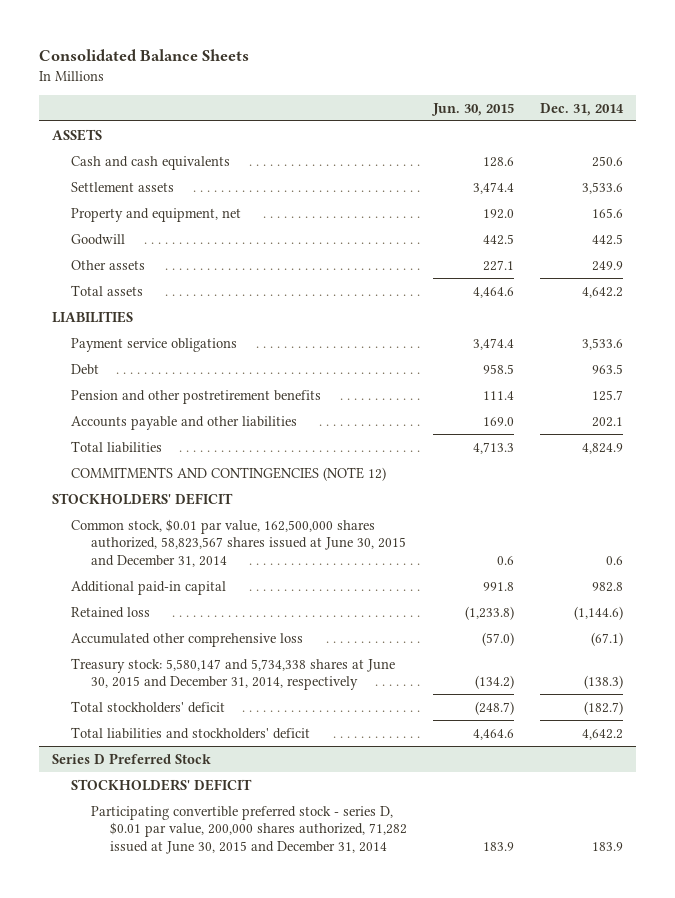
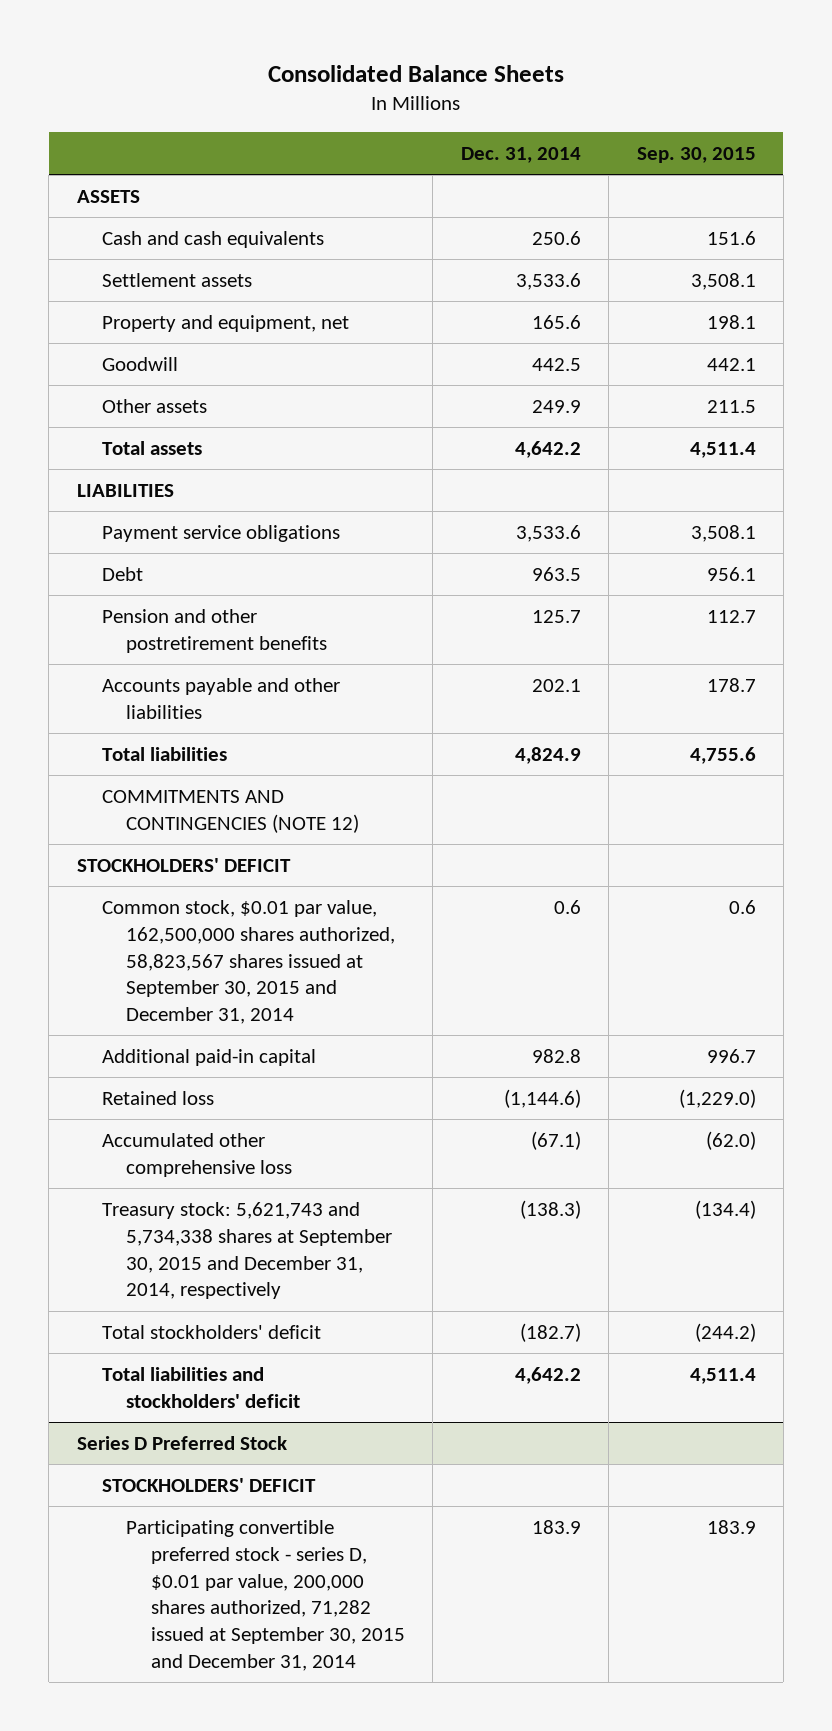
- | Jun. 30, 2015 | Dec. 31, 2014
+ | Dec. 31, 2014 | Sep. 30, 2015
- Common stock, $0.01 par value, 162,500,000 shares authorized, 58,823,567 shares issued at June 30, 2015 and December 31, 2014 | 0.6 | 0.6
+ Common stock, $0.01 par value, 162,500,000 shares authorized, 58,823,567 shares issued at September 30, 2015 and December 31, 2014 | 0.6 | 0.6
- Treasury stock: 5,580,147 and 5,734,338 shares at June 30, 2015 and December 31, 2014, respectively | (134.2) | (138.3)
+ Treasury stock: 5,621,743 and 5,734,338 shares at September 30, 2015 and December 31, 2014, respectively | (138.3) | (134.4)
@ Series D Preferred Stock
- Participating convertible preferred stock - series D, $0.01 par value, 200,000 shares authorized, 71,282 issued at June 30, 2015 and December 31, 2014 | 183.9 | 183.9
+ Participating convertible preferred stock - series D, $0.01 par value, 200,000 shares authorized, 71,282 issued at September 30, 2015 and December 31, 2014 | 183.9 | 183.9

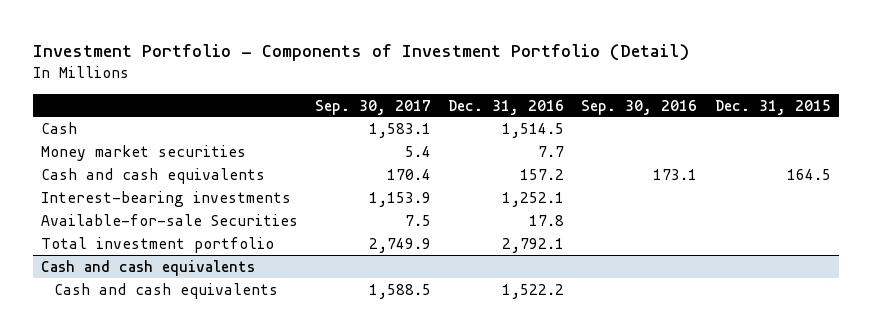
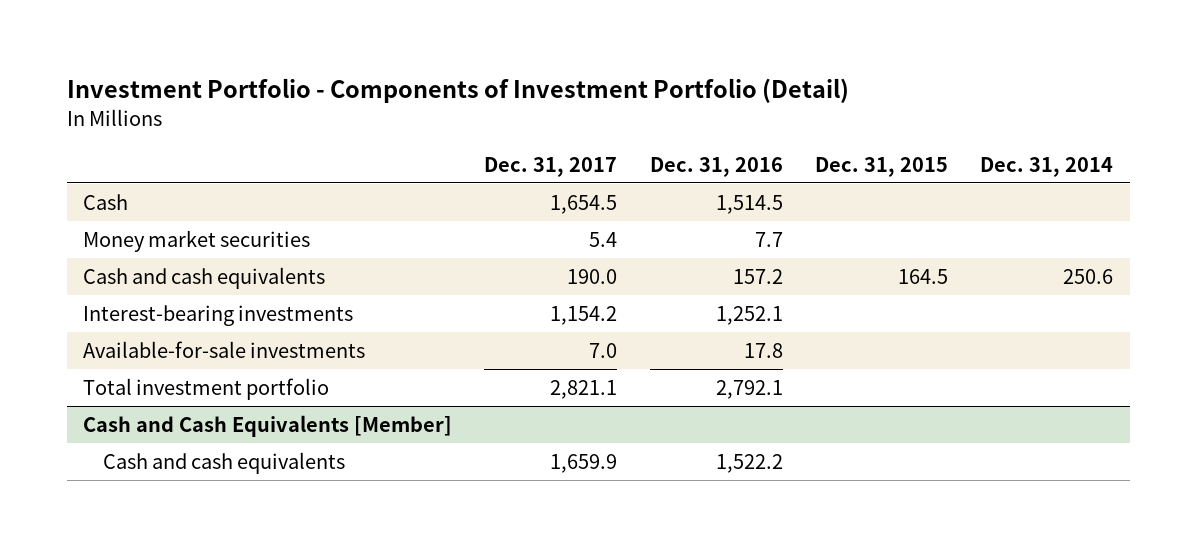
- | Sep. 30, 2017 | Dec. 31, 2016 | Sep. 30, 2016 | Dec. 31, 2015
+ | Dec. 31, 2017 | Dec. 31, 2016 | Dec. 31, 2015 | Dec. 31, 2014
- Available-for-sale Securities | 7.5 | 17.8 | |
+ Available-for-sale investments | 7.0 | 17.8 | |
- Cash and cash equivalents
+ Cash and Cash Equivalents [Member]

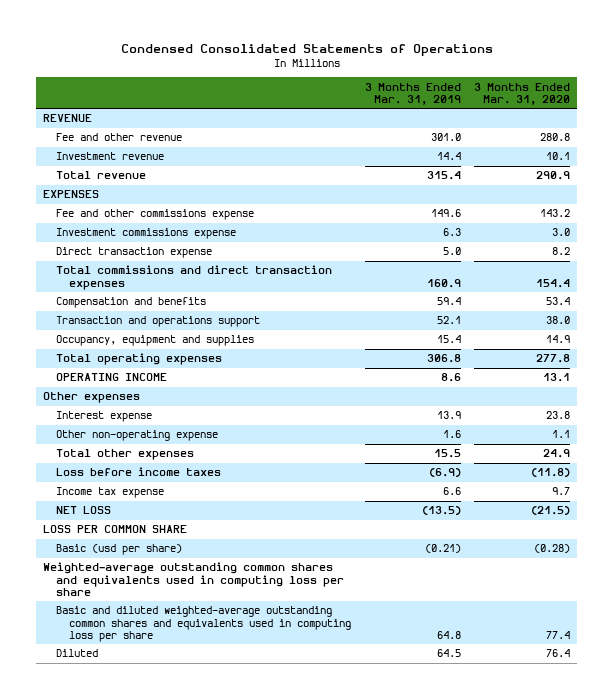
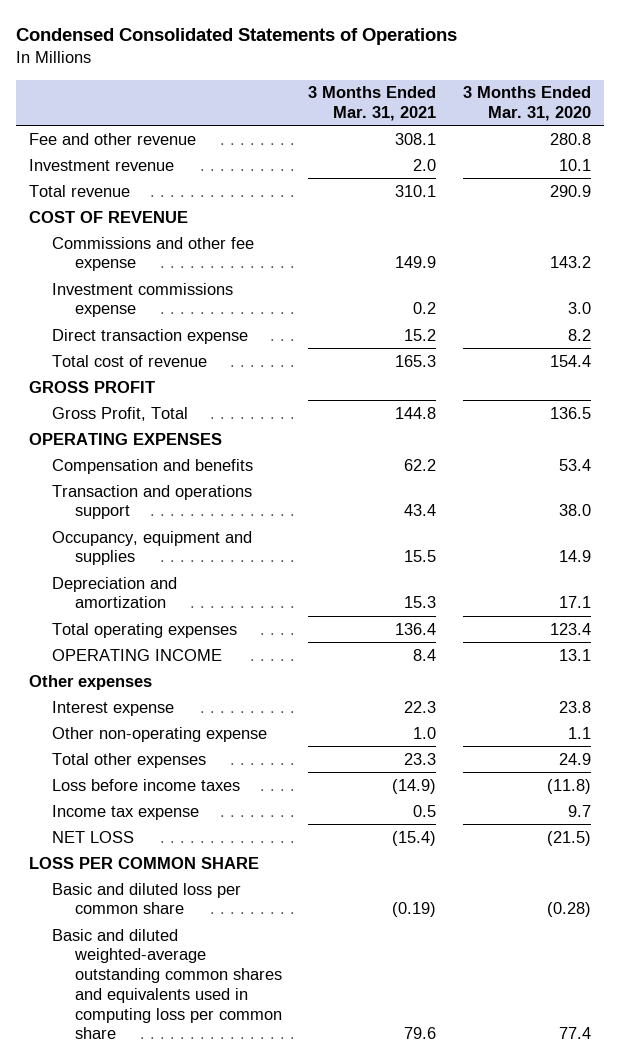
- | 3 Months Ended Mar. 31, 2019 | 3 Months Ended Mar. 31, 2020
+ | 3 Months Ended Mar. 31, 2021 | 3 Months Ended Mar. 31, 2020
- REVENUE
- EXPENSES
- Fee and other commissions expense | 149.6 | 143.2
+ COST OF REVENUE
+ Commissions and other fee expense | 149.9 | 143.2
- Total commissions and direct transaction expenses | 160.9 | 154.4
+ Total cost of revenue | 165.3 | 154.4
+ GROSS PROFIT
+ Gross Profit, Total | 144.8 | 136.5
+ OPERATING EXPENSES
- Total operating expenses | 306.8 | 277.8
+ Depreciation and amortization | 15.3 | 17.1
+ Total operating expenses | 136.4 | 123.4
- Basic (usd per share) | (0.21) | (0.28)
- Weighted-average outstanding common shares and equivalents used in computing loss per share
- Basic and diluted weighted-average outstanding common shares and equivalents used in computing loss per share | 64.8 | 77.4
- Diluted | 64.5 | 76.4
+ Basic and diluted loss per common share | (0.19) | (0.28)
+ Basic and diluted weighted-average outstanding common shares and equivalents used in computing loss per common share | 79.6 | 77.4

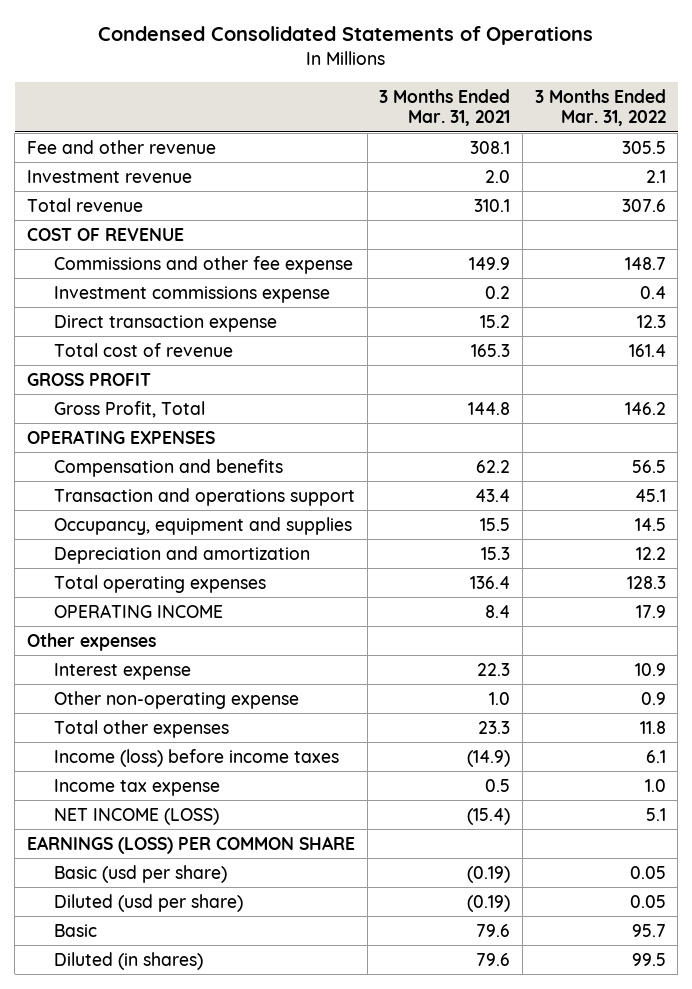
- | 3 Months Ended Mar. 31, 2021 | 3 Months Ended Mar. 31, 2020
+ | 3 Months Ended Mar. 31, 2021 | 3 Months Ended Mar. 31, 2022
- Loss before income taxes | (14.9) | (11.8)
+ Income (loss) before income taxes | (14.9) | 6.1
- NET LOSS | (15.4) | (21.5)
- LOSS PER COMMON SHARE
- Basic and diluted loss per common share | (0.19) | (0.28)
- Basic and diluted weighted-average outstanding common shares and equivalents used in computing loss per common share | 79.6 | 77.4
+ NET INCOME (LOSS) | (15.4) | 5.1
+ EARNINGS (LOSS) PER COMMON SHARE
+ Basic (usd per share) | (0.19) | 0.05
+ Diluted (usd per share) | (0.19) | 0.05
+ Basic | 79.6 | 95.7
+ Diluted (in shares) | 79.6 | 99.5

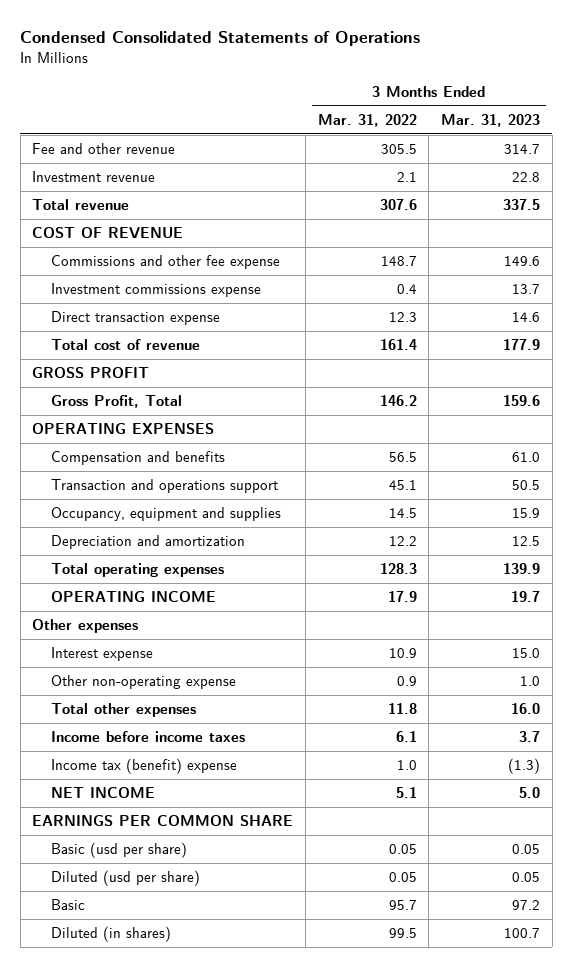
- | 3 Months Ended Mar. 31, 2021 | 3 Months Ended Mar. 31, 2022
+ | 3 Months Ended Mar. 31, 2022 | 3 Months Ended Mar. 31, 2023
- Income (loss) before income taxes | (14.9) | 6.1
- Income tax expense | 0.5 | 1.0
- NET INCOME (LOSS) | (15.4) | 5.1
- EARNINGS (LOSS) PER COMMON SHARE
+ Income before income taxes | 6.1 | 3.7
+ Income tax (benefit) expense | 1.0 | (1.3)
+ NET INCOME | 5.1 | 5.0
+ EARNINGS PER COMMON SHARE

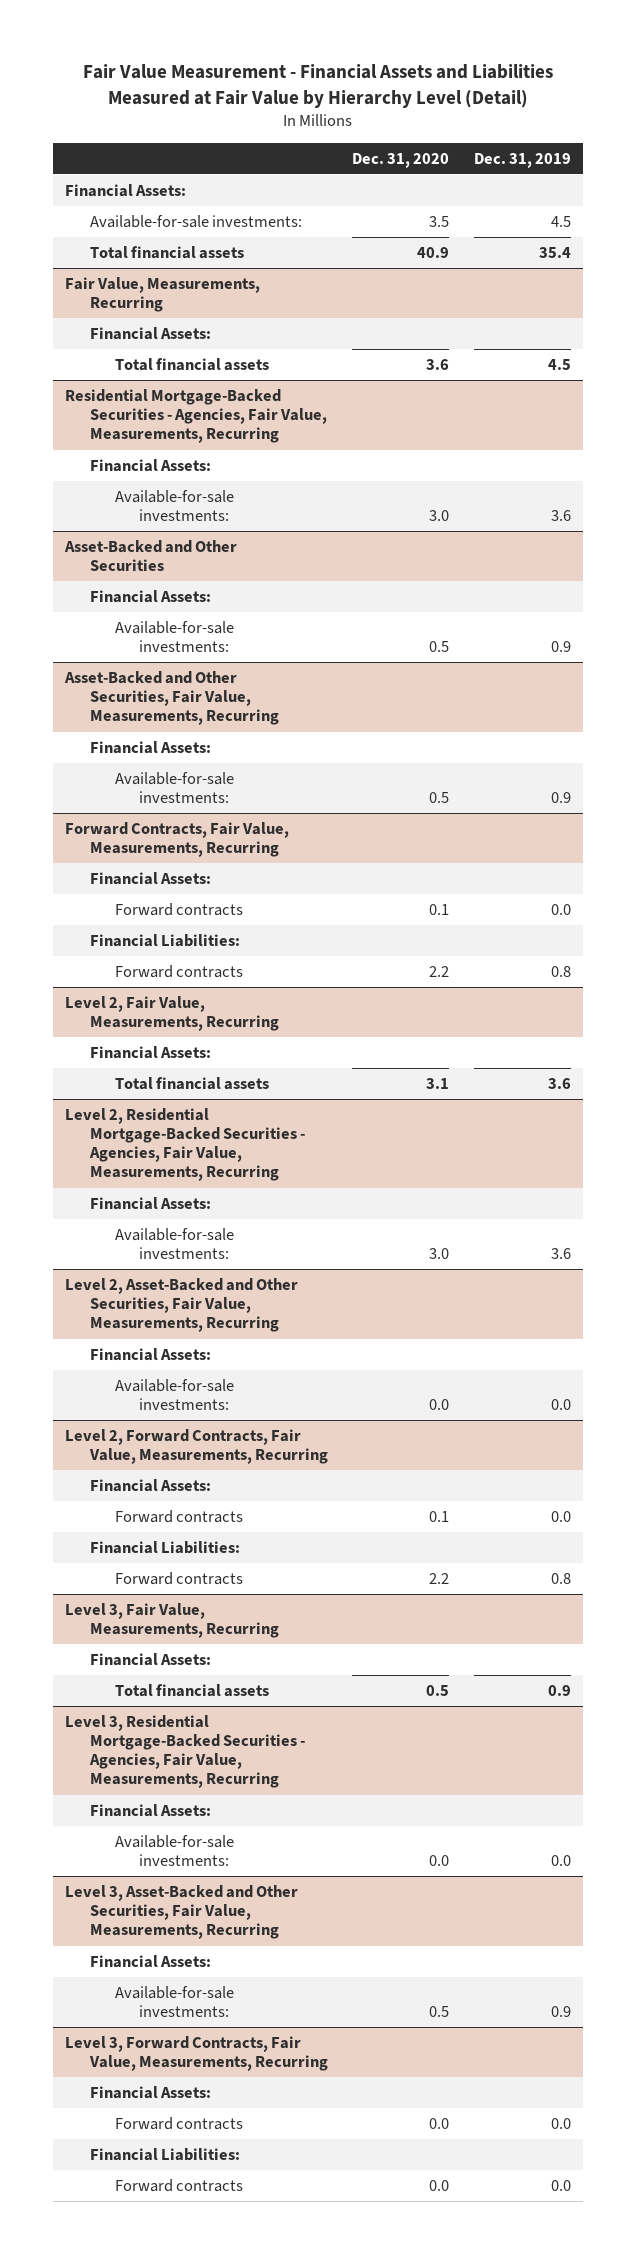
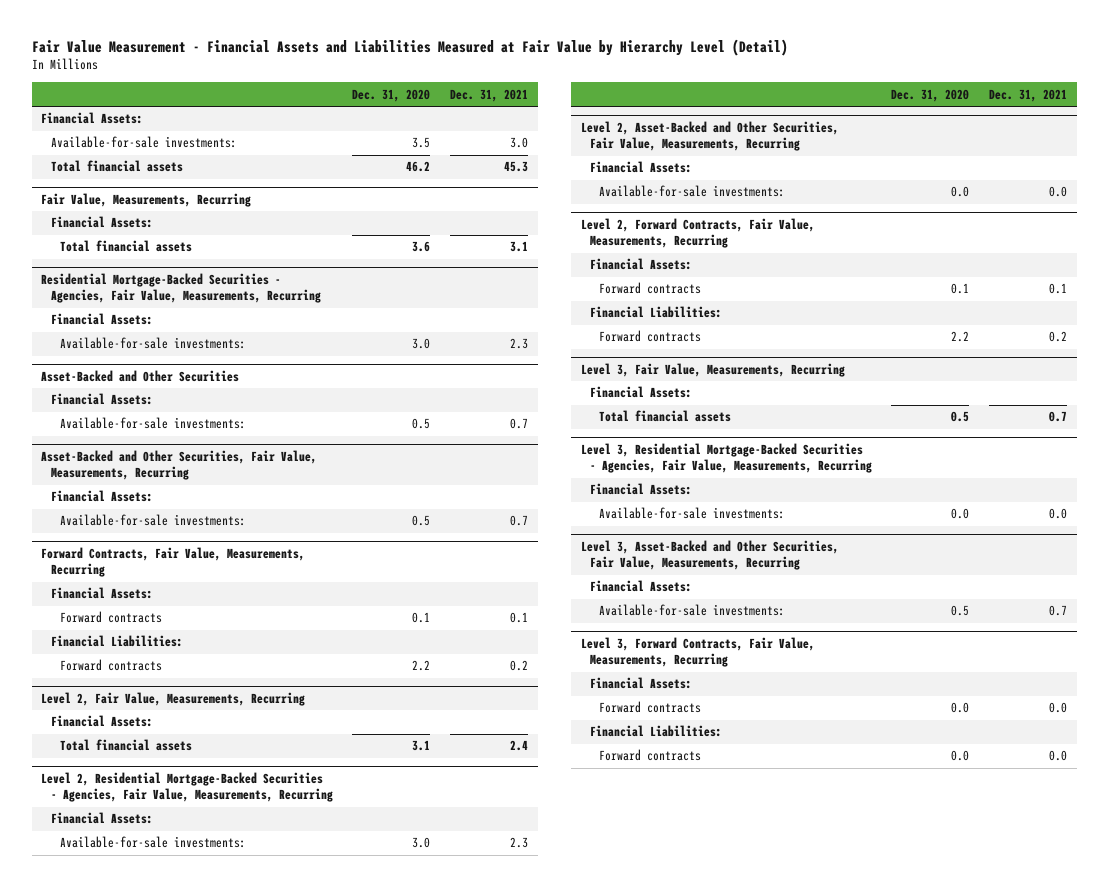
- | Dec. 31, 2020 | Dec. 31, 2019
+ | Dec. 31, 2020 | Dec. 31, 2021
- Total financial assets | 40.9 | 35.4
+ Total financial assets | 46.2 | 45.3

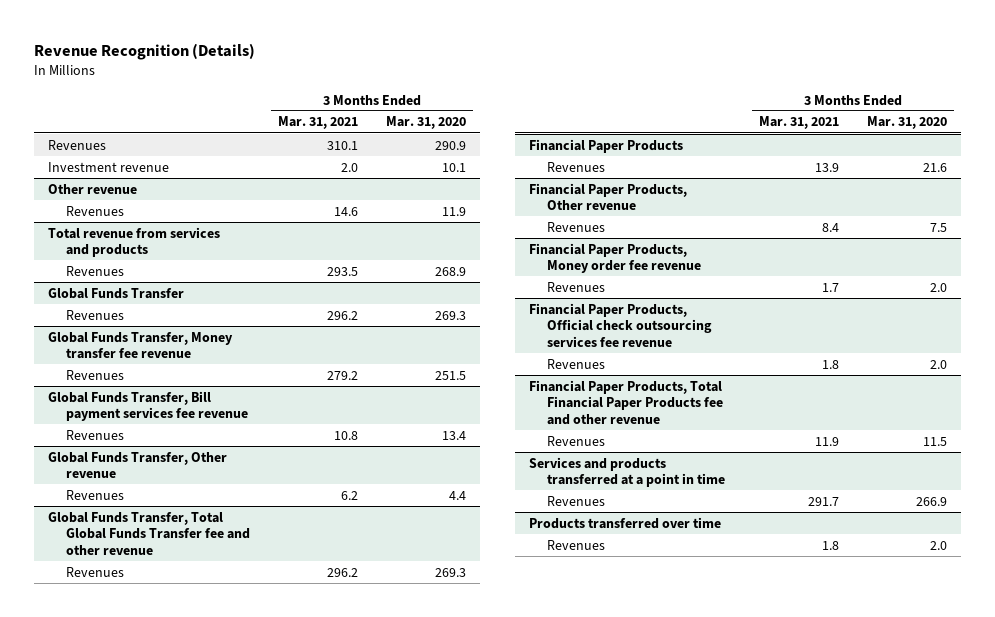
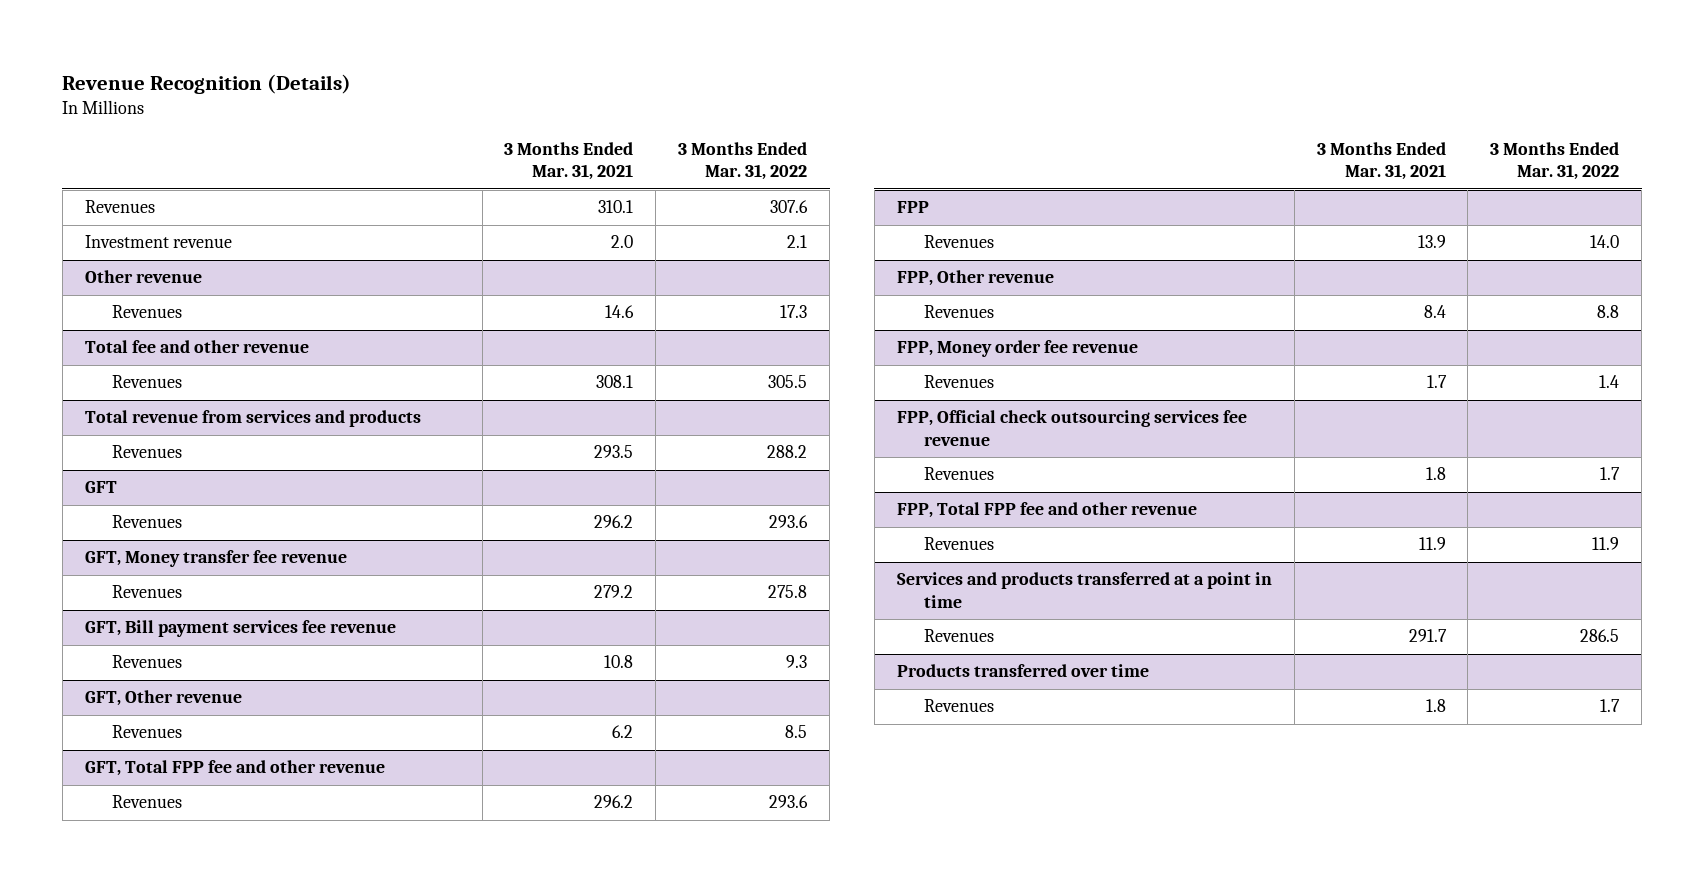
- | 3 Months Ended Mar. 31, 2021 | 3 Months Ended Mar. 31, 2020
+ | 3 Months Ended Mar. 31, 2021 | 3 Months Ended Mar. 31, 2022
+ Total fee and other revenue
+ Revenues | 308.1 | 305.5
- Global Funds Transfer
+ GFT
- Global Funds Transfer, Money transfer fee revenue
+ GFT, Money transfer fee revenue
- Global Funds Transfer, Bill payment services fee revenue
+ GFT, Bill payment services fee revenue
- Global Funds Transfer, Other revenue
+ GFT, Other revenue
- Global Funds Transfer, Total Global Funds Transfer fee and other revenue
+ GFT, Total FPP fee and other revenue
- Financial Paper Products
+ FPP
- Financial Paper Products, Other revenue
+ FPP, Other revenue
- Financial Paper Products, Money order fee revenue
+ FPP, Money order fee revenue
- Financial Paper Products, Official check outsourcing services fee revenue
+ FPP, Official check outsourcing services fee revenue
- Financial Paper Products, Total Financial Paper Products fee and other revenue
+ FPP, Total FPP fee and other revenue

